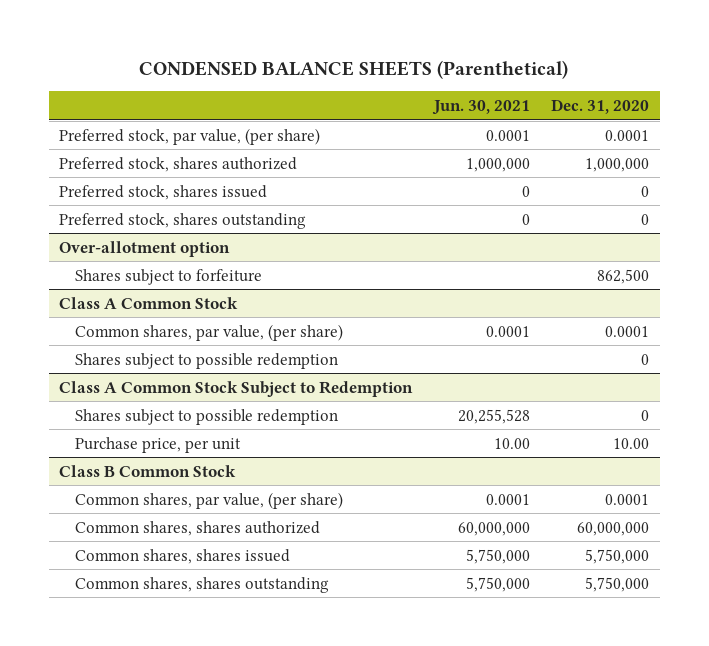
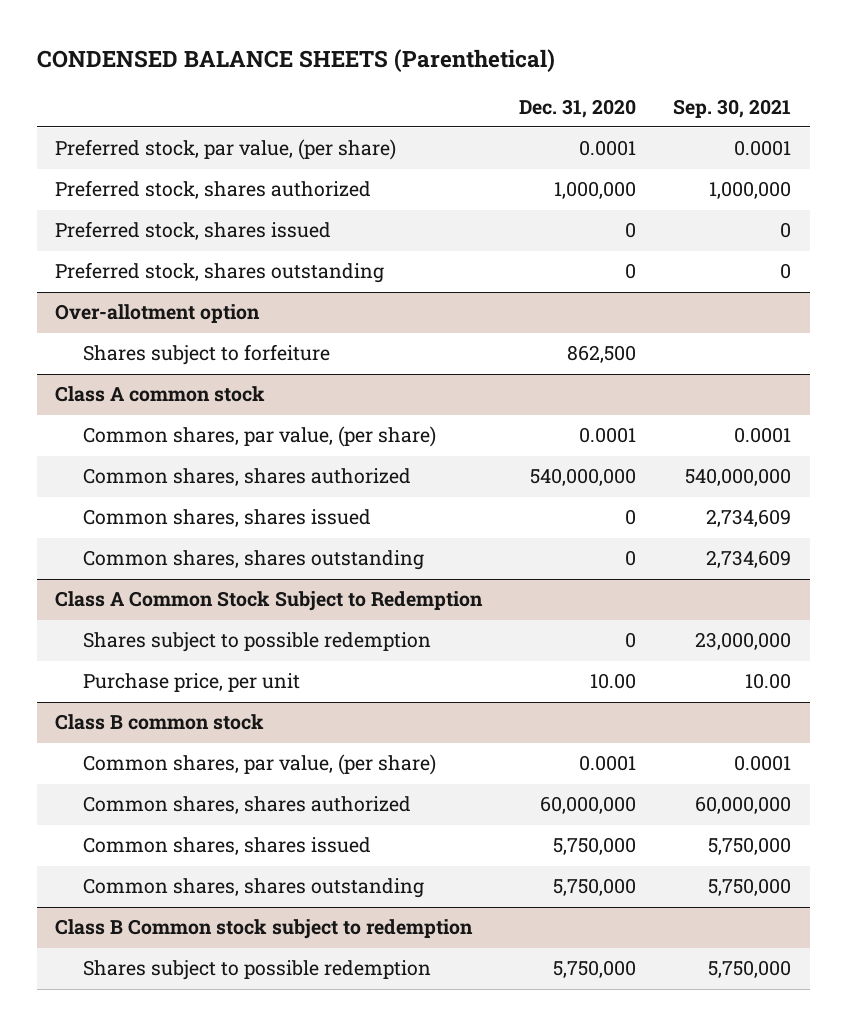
- | Jun. 30, 2021 | Dec. 31, 2020
+ | Dec. 31, 2020 | Sep. 30, 2021
- Class A Common Stock
+ Class A common stock
- Shares subject to possible redemption | | 0
+ Common shares, shares authorized | 540,000,000 | 540,000,000
+ Common shares, shares issued | 0 | 2,734,609
+ Common shares, shares outstanding | 0 | 2,734,609
- Class B Common Stock
+ Class B common stock
+ Class B Common stock subject to redemption
+ Shares subject to possible redemption | 5,750,000 | 5,750,000

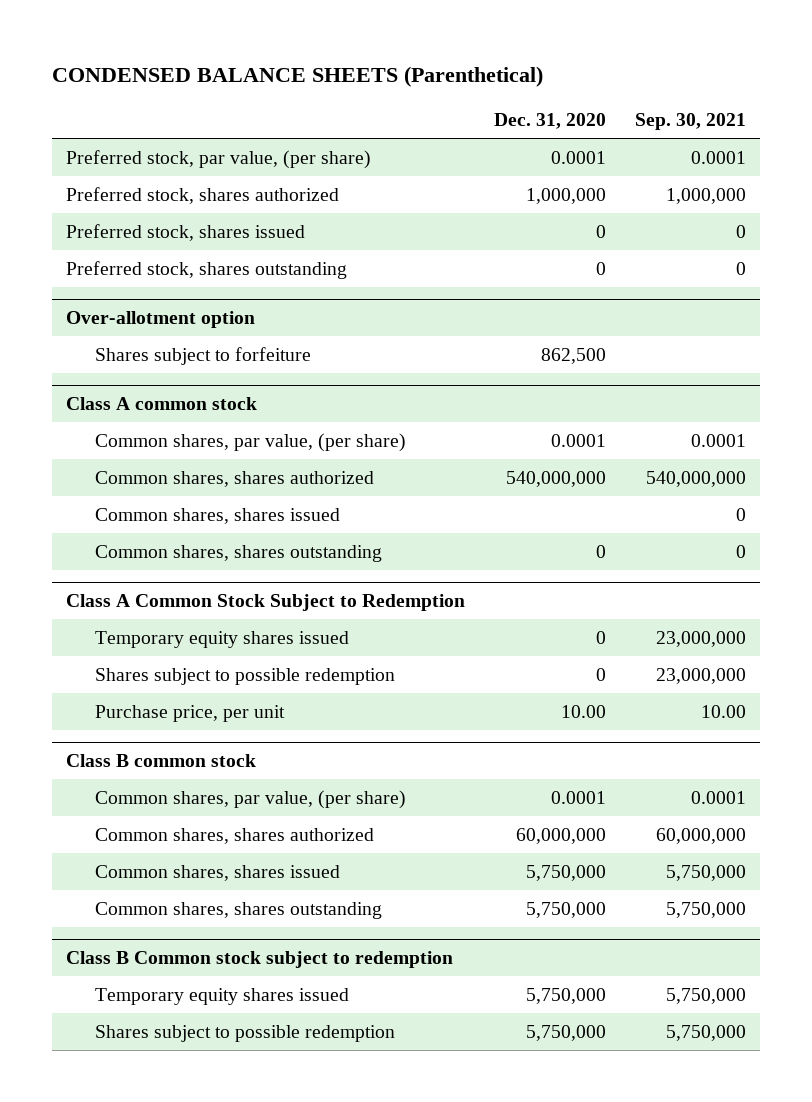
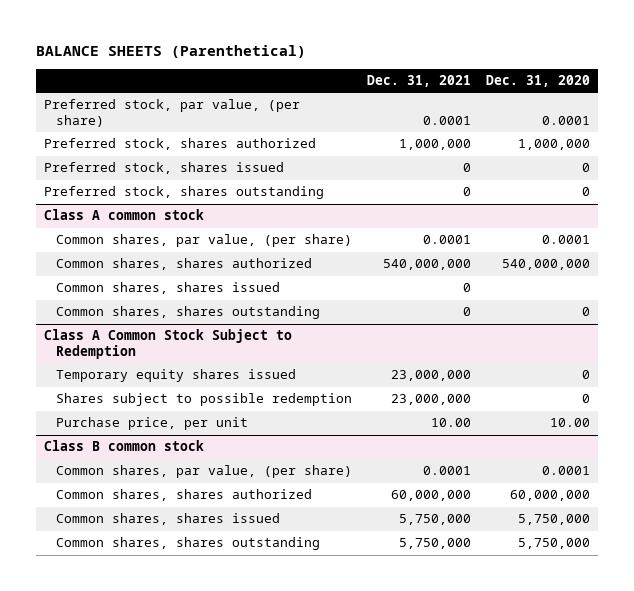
- CONDENSED BALANCE SHEETS (Parenthetical)
+ BALANCE SHEETS (Parenthetical)
- | Dec. 31, 2020 | Sep. 30, 2021
+ | Dec. 31, 2021 | Dec. 31, 2020
- Over-allotment option
- Shares subject to forfeiture | 862,500 |
- Class B Common stock subject to redemption
- Temporary equity shares issued | 5,750,000 | 5,750,000
- Shares subject to possible redemption | 5,750,000 | 5,750,000

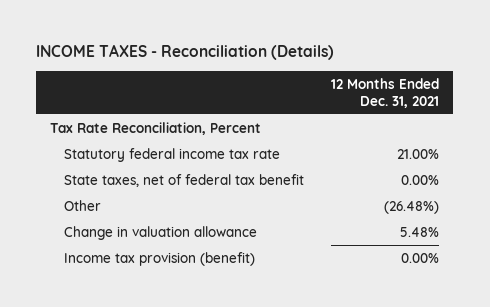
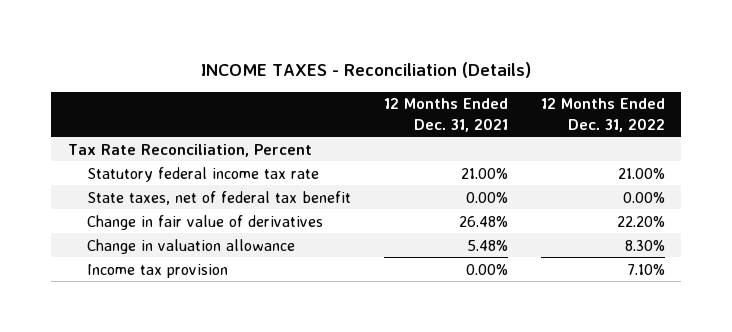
- | 12 Months Ended Dec. 31, 2021
+ | 12 Months Ended Dec. 31, 2021 | 12 Months Ended Dec. 31, 2022
- Other | (26.48%)
+ Change in fair value of derivatives | 26.48% | 22.20%
- Income tax provision (benefit) | 0.00%
+ Income tax provision | 0.00% | 7.10%

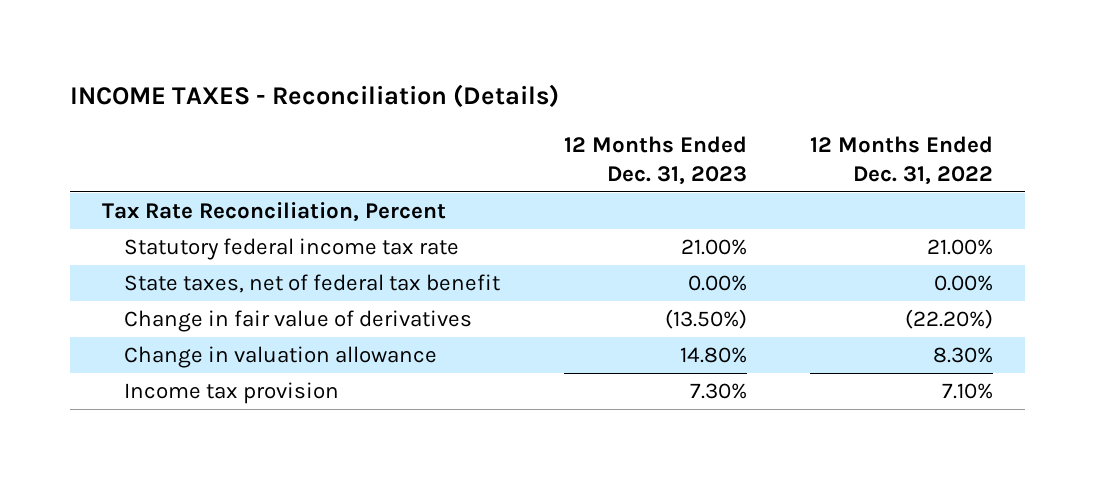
- | 12 Months Ended Dec. 31, 2021 | 12 Months Ended Dec. 31, 2022
+ | 12 Months Ended Dec. 31, 2023 | 12 Months Ended Dec. 31, 2022
- Change in fair value of derivatives | 26.48% | 22.20%
+ Change in fair value of derivatives | (13.50%) | (22.20%)

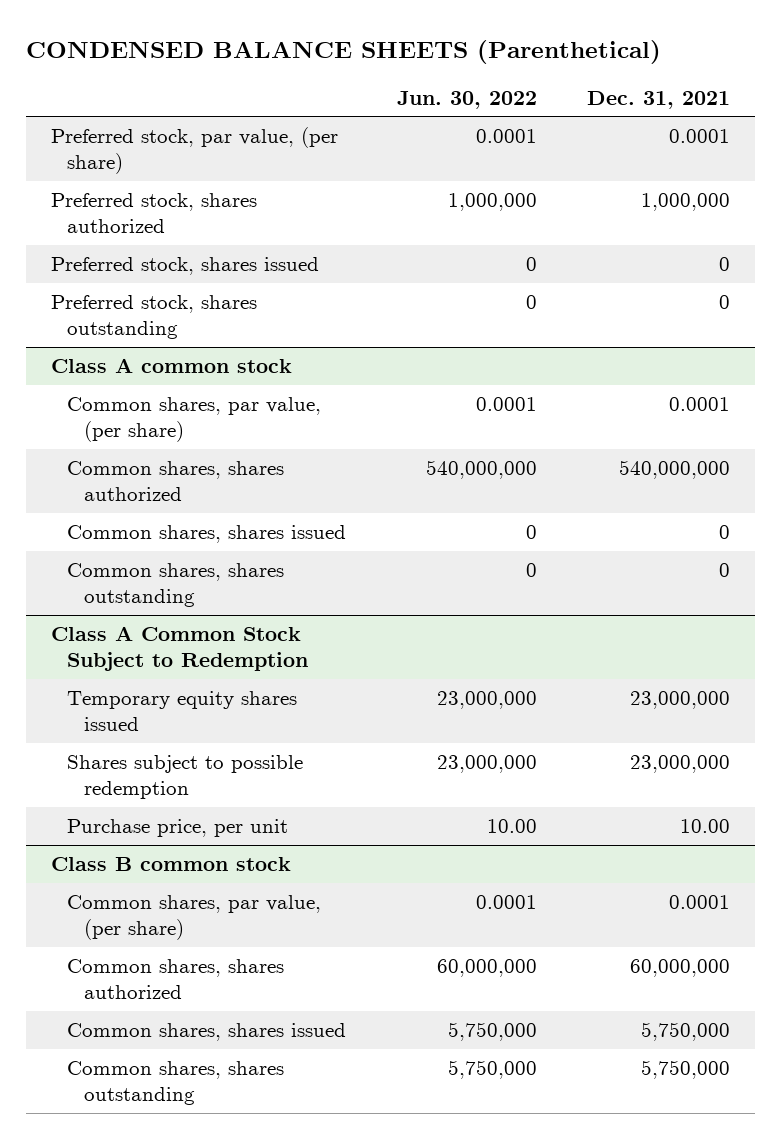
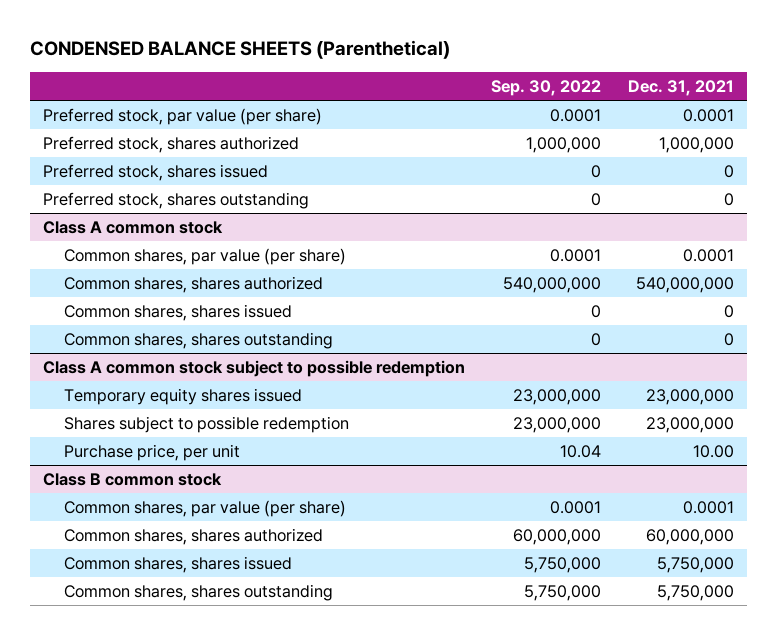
- | Jun. 30, 2022 | Dec. 31, 2021
+ | Sep. 30, 2022 | Dec. 31, 2021
- Preferred stock, par value, (per share) | 0.0001 | 0.0001
+ Preferred stock, par value (per share) | 0.0001 | 0.0001
@ Class A common stock
- Common shares, par value, (per share) | 0.0001 | 0.0001
+ Common shares, par value (per share) | 0.0001 | 0.0001
- Class A Common Stock Subject to Redemption
+ Class A common stock subject to possible redemption
@ Class B common stock
- Common shares, par value, (per share) | 0.0001 | 0.0001
+ Common shares, par value (per share) | 0.0001 | 0.0001

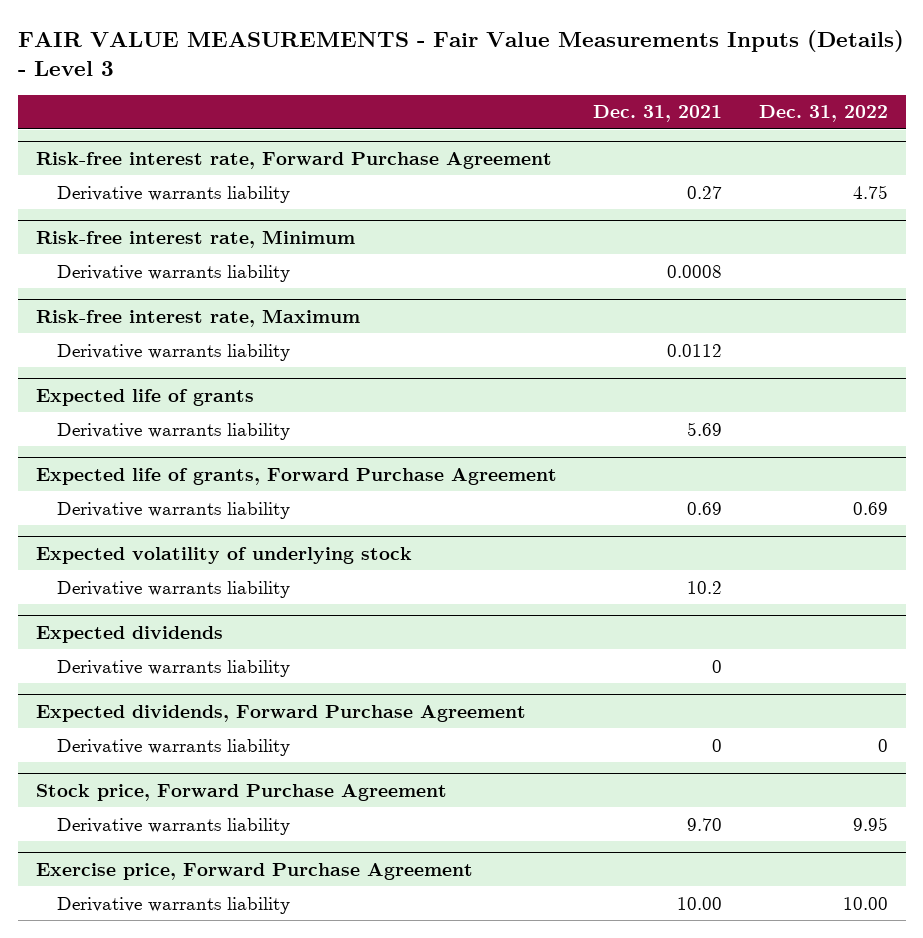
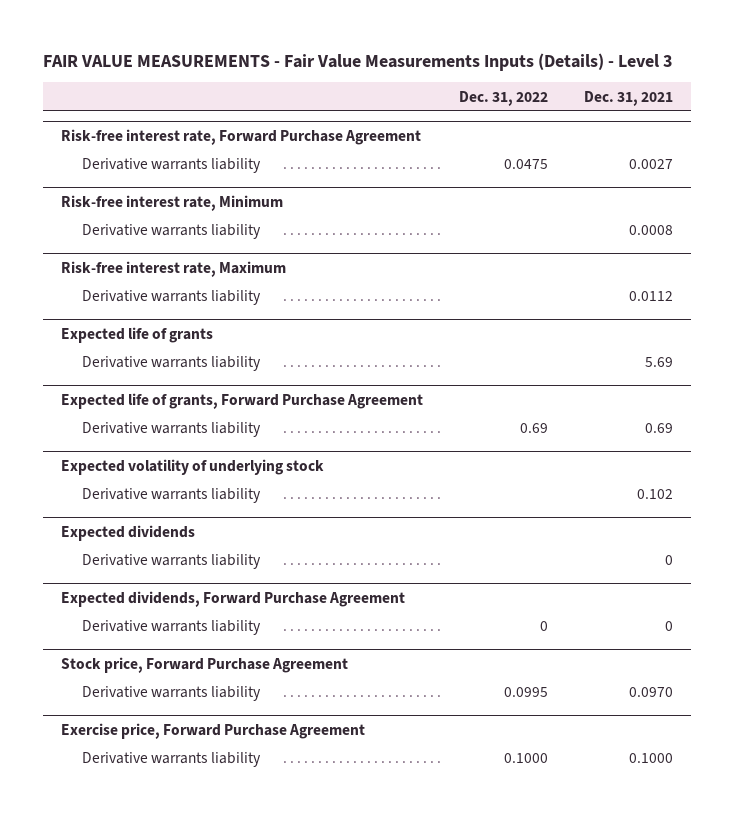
- | Dec. 31, 2021 | Dec. 31, 2022
+ | Dec. 31, 2022 | Dec. 31, 2021
@ Risk-free interest rate, Forward Purchase Agreement
- Derivative warrants liability | 0.27 | 4.75
+ Derivative warrants liability | 0.0475 | 0.0027
@ Expected volatility of underlying stock
- Derivative warrants liability | 10.2 |
+ Derivative warrants liability | | 0.102
@ Stock price, Forward Purchase Agreement
- Derivative warrants liability | 9.70 | 9.95
+ Derivative warrants liability | 0.0995 | 0.0970
@ Exercise price, Forward Purchase Agreement
- Derivative warrants liability | 10.00 | 10.00
+ Derivative warrants liability | 0.1000 | 0.1000

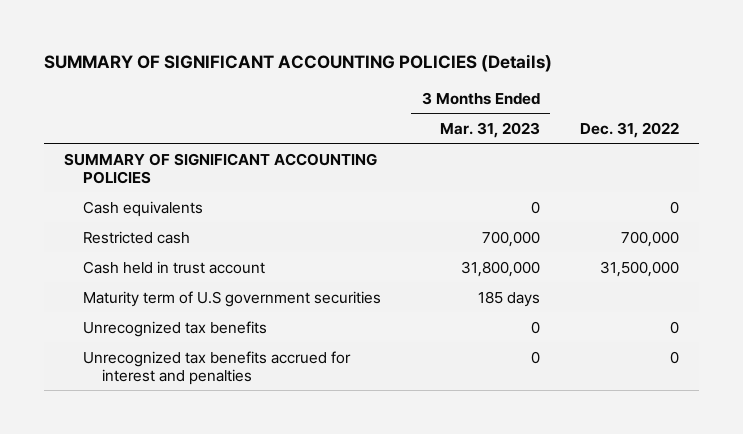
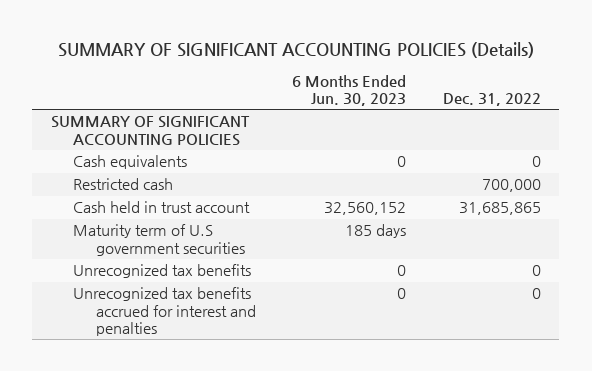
- | 3 Months Ended Mar. 31, 2023 | Dec. 31, 2022
+ | 6 Months Ended Jun. 30, 2023 | Dec. 31, 2022
- Cash held in trust account | 31,800,000 | 31,500,000
+ Cash held in trust account | 32,560,152 | 31,685,865

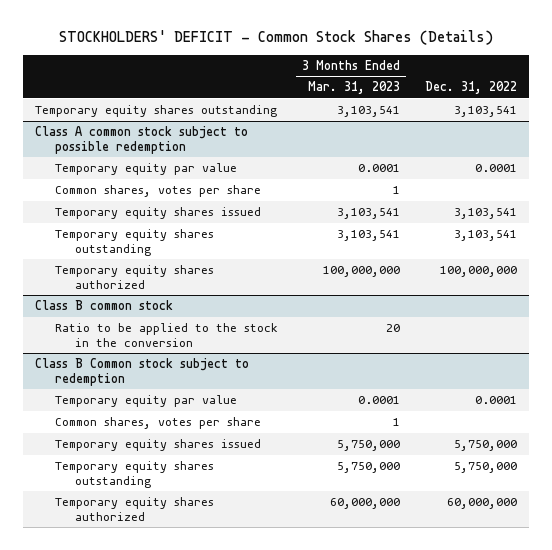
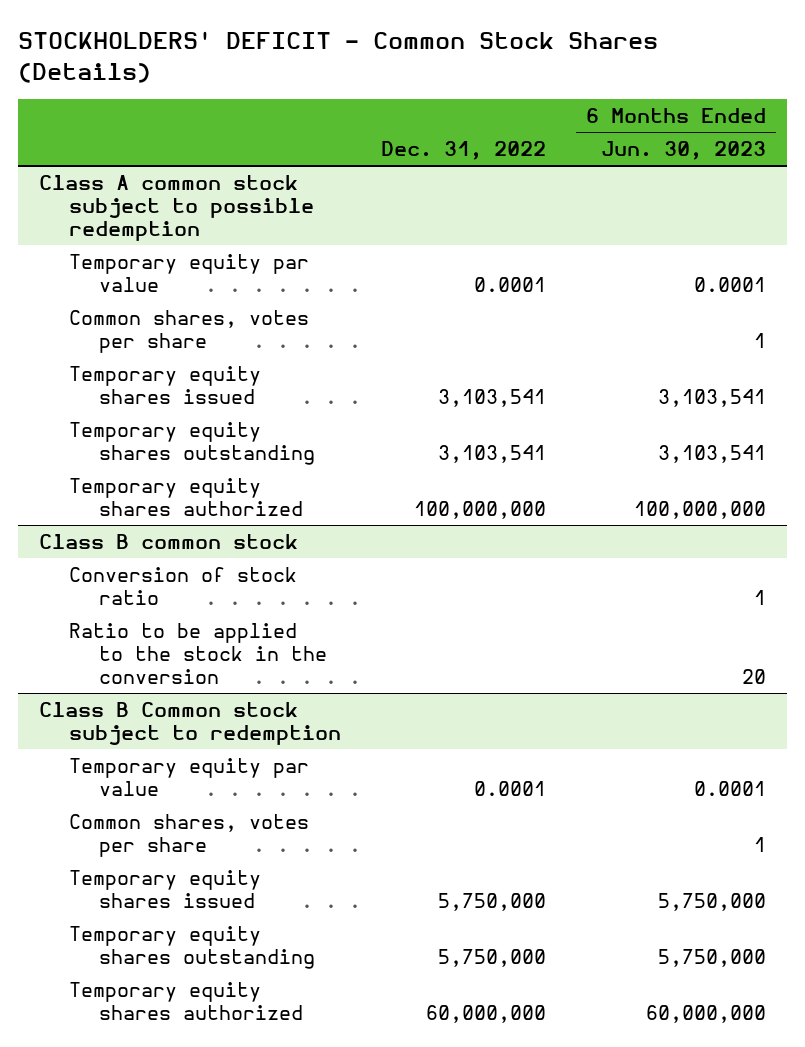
- | 3 Months Ended Mar. 31, 2023 | Dec. 31, 2022
+ | Dec. 31, 2022 | 6 Months Ended Jun. 30, 2023
- Temporary equity shares outstanding | 3,103,541 | 3,103,541
@ Class B common stock
+ Conversion of stock ratio | | 1

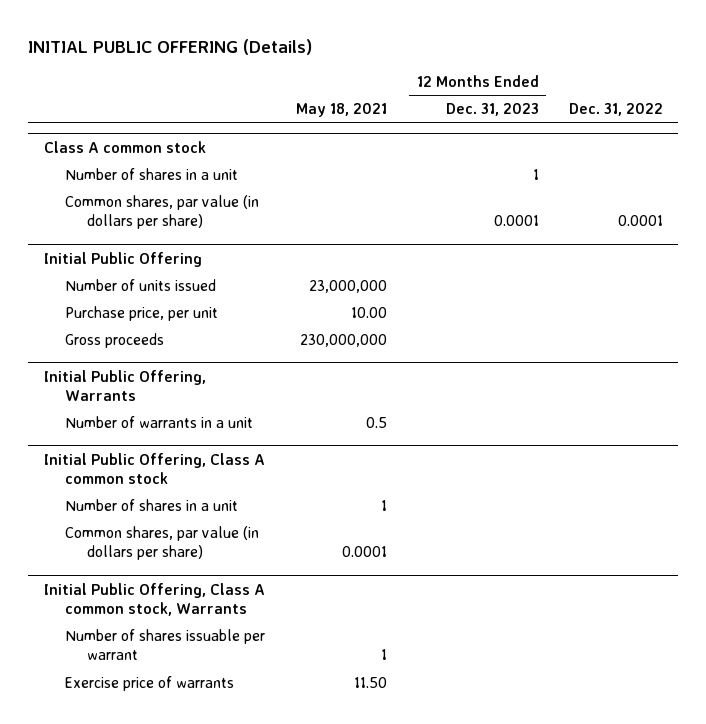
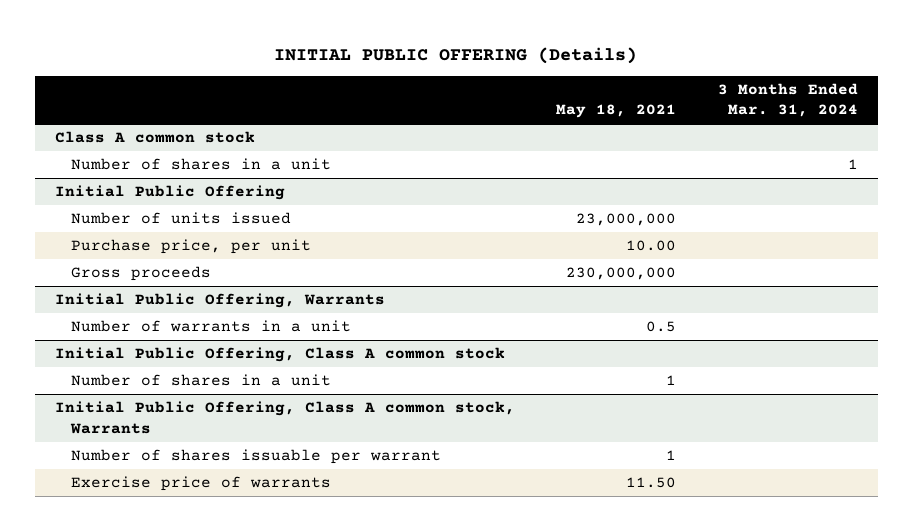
- | May 18, 2021 | 12 Months Ended Dec. 31, 2023 | Dec. 31, 2022
+ | May 18, 2021 | 3 Months Ended Mar. 31, 2024
@ Class A common stock
- Common shares, par value (in dollars per share) | | 0.0001 | 0.0001
@ Initial Public Offering, Class A common stock
- Common shares, par value (in dollars per share) | 0.0001 | |

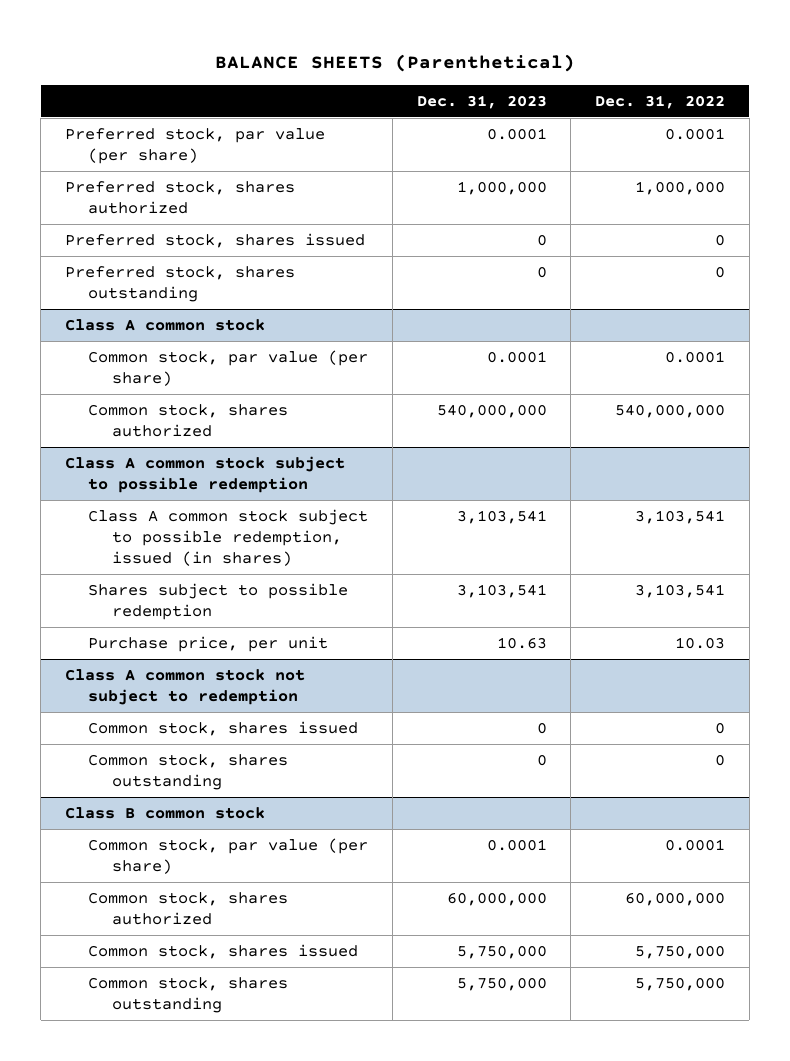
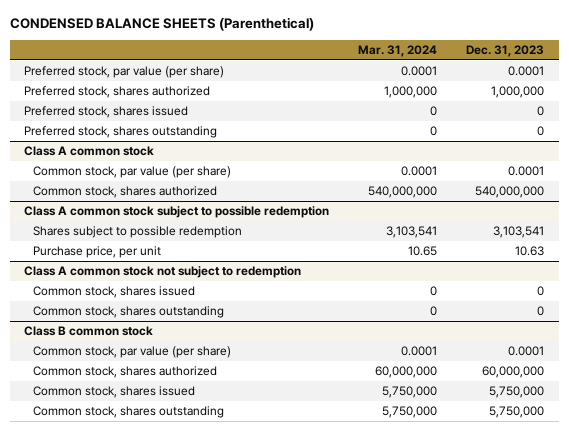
- BALANCE SHEETS (Parenthetical)
+ CONDENSED BALANCE SHEETS (Parenthetical)
- | Dec. 31, 2023 | Dec. 31, 2022
+ | Mar. 31, 2024 | Dec. 31, 2023
@ Class A common stock subject to possible redemption
- Class A common stock subject to possible redemption, issued (in shares) | 3,103,541 | 3,103,541

